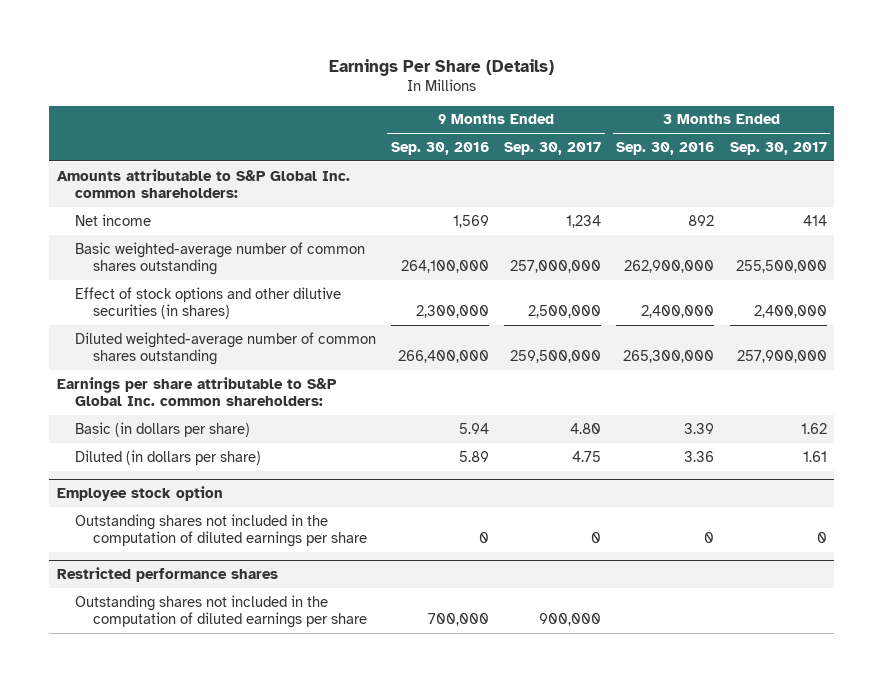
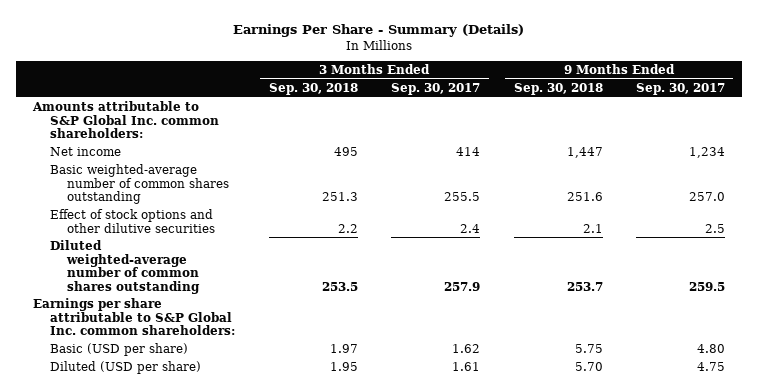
- Earnings Per Share (Details)
+ Earnings Per Share - Summary (Details)
- | 9 Months Ended Sep. 30, 2016 | 9 Months Ended Sep. 30, 2017 | 3 Months Ended Sep. 30, 2016 | 3 Months Ended Sep. 30, 2017
+ | 3 Months Ended Sep. 30, 2018 | 3 Months Ended Sep. 30, 2017 | 9 Months Ended Sep. 30, 2018 | 9 Months Ended Sep. 30, 2017
- Basic weighted-average number of common shares outstanding | 264,100,000 | 257,000,000 | 262,900,000 | 255,500,000
- Effect of stock options and other dilutive securities (in shares) | 2,300,000 | 2,500,000 | 2,400,000 | 2,400,000
- Diluted weighted-average number of common shares outstanding | 266,400,000 | 259,500,000 | 265,300,000 | 257,900,000
+ Basic weighted-average number of common shares outstanding | 251.3 | 255.5 | 251.6 | 257.0
+ Effect of stock options and other dilutive securities | 2.2 | 2.4 | 2.1 | 2.5
+ Diluted weighted-average number of common shares outstanding | 253.5 | 257.9 | 253.7 | 259.5
- Basic (in dollars per share) | 5.94 | 4.80 | 3.39 | 1.62
- Diluted (in dollars per share) | 5.89 | 4.75 | 3.36 | 1.61
- Employee stock option
- Outstanding shares not included in the computation of diluted earnings per share | 0 | 0 | 0 | 0
- Restricted performance shares
- Outstanding shares not included in the computation of diluted earnings per share | 700,000 | 900,000 | |
+ Basic (USD per share) | 1.97 | 1.62 | 5.75 | 4.80
+ Diluted (USD per share) | 1.95 | 1.61 | 5.70 | 4.75

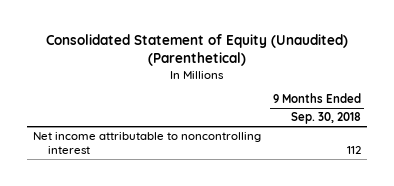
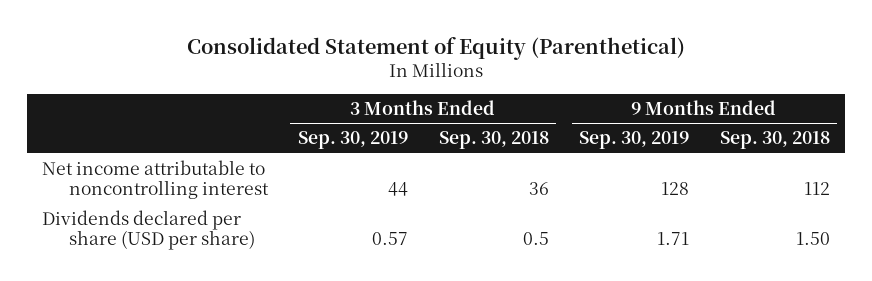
- Consolidated Statement of Equity (Unaudited) (Parenthetical)
+ Consolidated Statement of Equity (Parenthetical)
- | 9 Months Ended Sep. 30, 2018
+ | 3 Months Ended Sep. 30, 2019 | 3 Months Ended Sep. 30, 2018 | 9 Months Ended Sep. 30, 2019 | 9 Months Ended Sep. 30, 2018
+ Dividends declared per share (USD per share) | 0.57 | 0.5 | 1.71 | 1.50

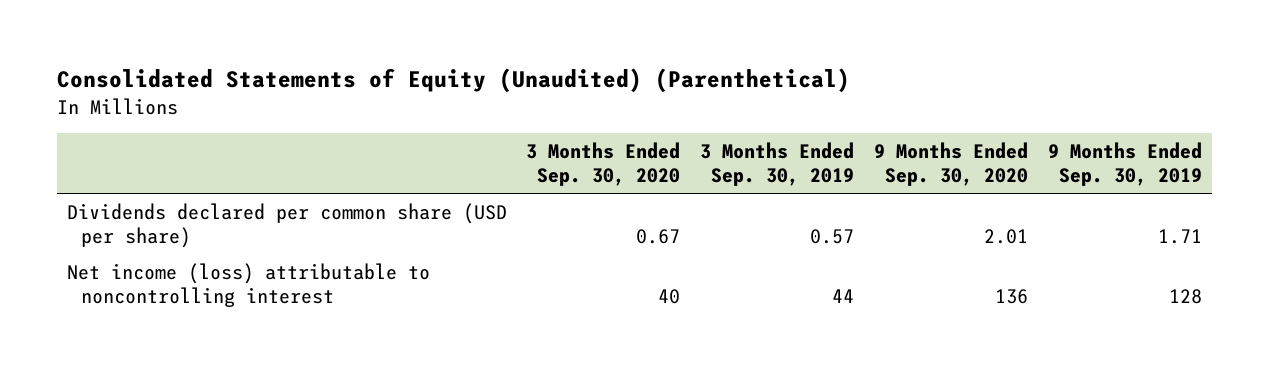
- Consolidated Statement of Equity (Parenthetical)
+ Consolidated Statements of Equity (Unaudited) (Parenthetical)
- | 3 Months Ended Sep. 30, 2019 | 3 Months Ended Sep. 30, 2018 | 9 Months Ended Sep. 30, 2019 | 9 Months Ended Sep. 30, 2018
+ | 3 Months Ended Sep. 30, 2020 | 3 Months Ended Sep. 30, 2019 | 9 Months Ended Sep. 30, 2020 | 9 Months Ended Sep. 30, 2019
- Net income attributable to noncontrolling interest | 44 | 36 | 128 | 112
- Dividends declared per share (USD per share) | 0.57 | 0.5 | 1.71 | 1.50
+ Dividends declared per common share (USD per share) | 0.67 | 0.57 | 2.01 | 1.71
+ Net income (loss) attributable to noncontrolling interest | 40 | 44 | 136 | 128

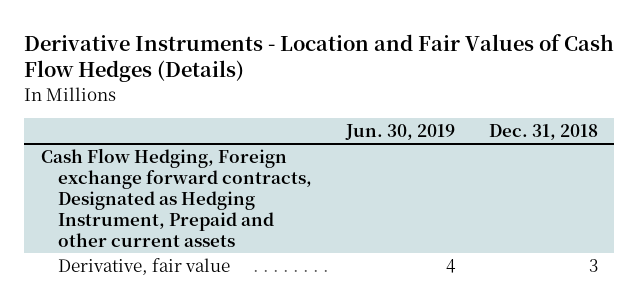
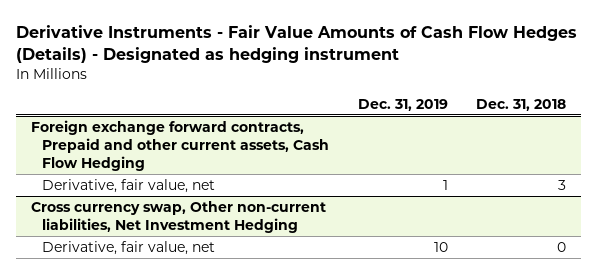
- Derivative Instruments - Location and Fair Values of Cash Flow Hedges (Details)
+ Derivative Instruments - Fair Value Amounts of Cash Flow Hedges (Details) - Designated as hedging instrument
- | Jun. 30, 2019 | Dec. 31, 2018
+ | Dec. 31, 2019 | Dec. 31, 2018
- Cash Flow Hedging, Foreign exchange forward contracts, Designated as Hedging Instrument, Prepaid and other current assets
- Derivative, fair value | 4 | 3
+ Foreign exchange forward contracts, Prepaid and other current assets, Cash Flow Hedging
+ Derivative, fair value, net | 1 | 3
+ Cross currency swap, Other non-current liabilities, Net Investment Hedging
+ Derivative, fair value, net | 10 | 0

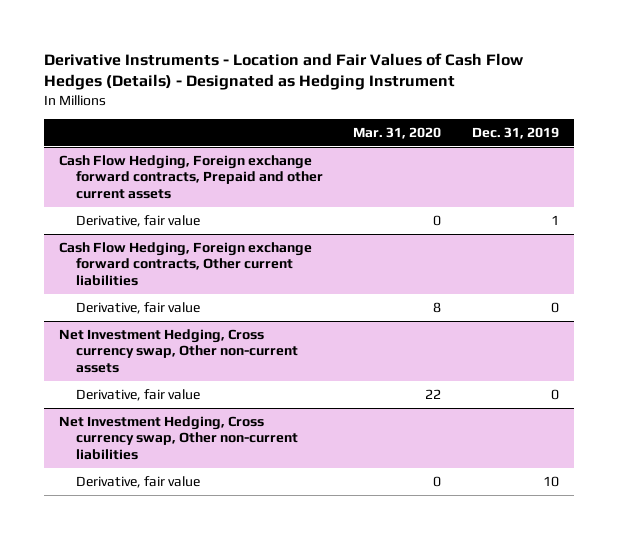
- Derivative Instruments - Fair Value Amounts of Cash Flow Hedges (Details) - Designated as hedging instrument
+ Derivative Instruments - Location and Fair Values of Cash Flow Hedges (Details) - Designated as Hedging Instrument
- | Dec. 31, 2019 | Dec. 31, 2018
+ | Mar. 31, 2020 | Dec. 31, 2019
- Foreign exchange forward contracts, Prepaid and other current assets, Cash Flow Hedging
- Derivative, fair value, net | 1 | 3
- Cross currency swap, Other non-current liabilities, Net Investment Hedging
- Derivative, fair value, net | 10 | 0
+ Cash Flow Hedging, Foreign exchange forward contracts, Prepaid and other current assets
+ Derivative, fair value | 0 | 1
+ Cash Flow Hedging, Foreign exchange forward contracts, Other current liabilities
+ Derivative, fair value | 8 | 0
+ Net Investment Hedging, Cross currency swap, Other non-current assets
+ Derivative, fair value | 22 | 0
+ Net Investment Hedging, Cross currency swap, Other non-current liabilities
+ Derivative, fair value | 0 | 10

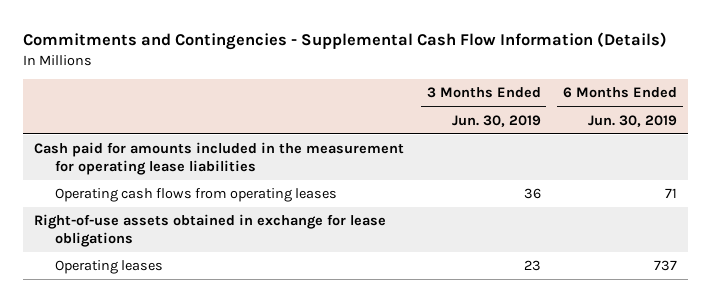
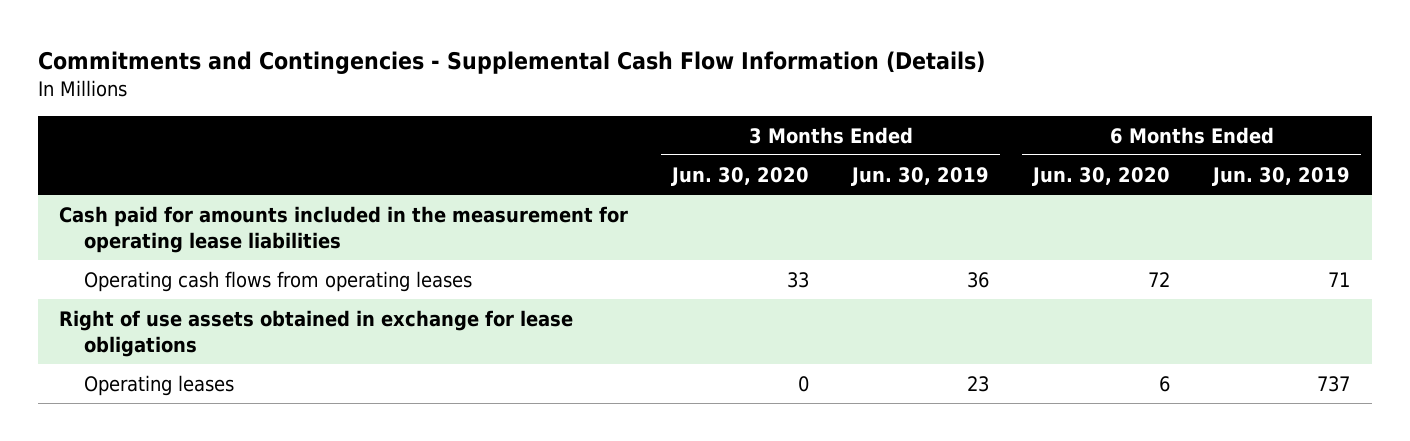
- | 3 Months Ended Jun. 30, 2019 | 6 Months Ended Jun. 30, 2019
+ | 3 Months Ended Jun. 30, 2020 | 3 Months Ended Jun. 30, 2019 | 6 Months Ended Jun. 30, 2020 | 6 Months Ended Jun. 30, 2019
- Right-of-use assets obtained in exchange for lease obligations
+ Right of use assets obtained in exchange for lease obligations

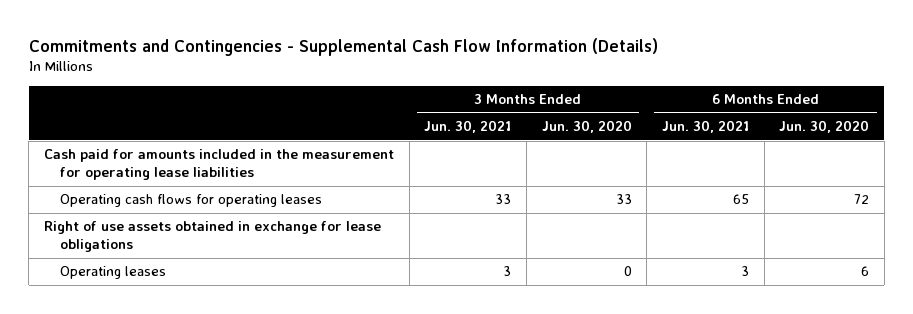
- | 3 Months Ended Jun. 30, 2020 | 3 Months Ended Jun. 30, 2019 | 6 Months Ended Jun. 30, 2020 | 6 Months Ended Jun. 30, 2019
+ | 3 Months Ended Jun. 30, 2021 | 3 Months Ended Jun. 30, 2020 | 6 Months Ended Jun. 30, 2021 | 6 Months Ended Jun. 30, 2020
- Operating cash flows from operating leases | 33 | 36 | 72 | 71
+ Operating cash flows for operating leases | 33 | 33 | 65 | 72

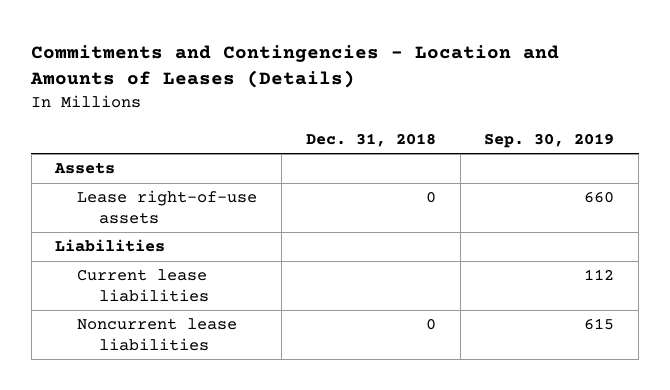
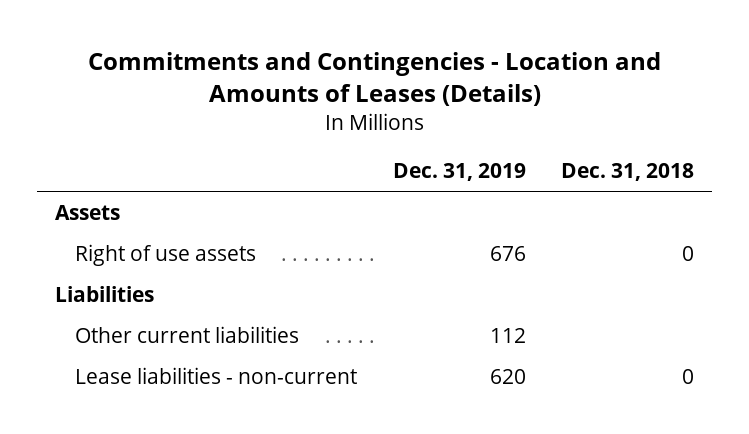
- | Dec. 31, 2018 | Sep. 30, 2019
+ | Dec. 31, 2019 | Dec. 31, 2018
- Lease right-of-use assets | 0 | 660
+ Right of use assets | 676 | 0
- Current lease liabilities | | 112
- Noncurrent lease liabilities | 0 | 615
+ Other current liabilities | 112 |
+ Lease liabilities - non-current | 620 | 0

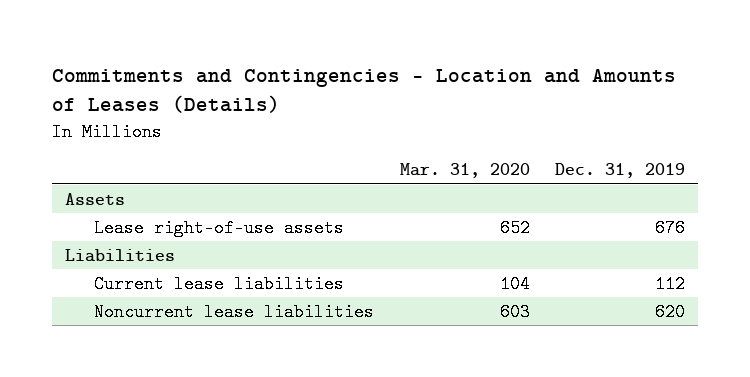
- | Dec. 31, 2019 | Dec. 31, 2018
+ | Mar. 31, 2020 | Dec. 31, 2019
- Right of use assets | 676 | 0
+ Lease right-of-use assets | 652 | 676
- Other current liabilities | 112 |
- Lease liabilities - non-current | 620 | 0
+ Current lease liabilities | 104 | 112
+ Noncurrent lease liabilities | 603 | 620

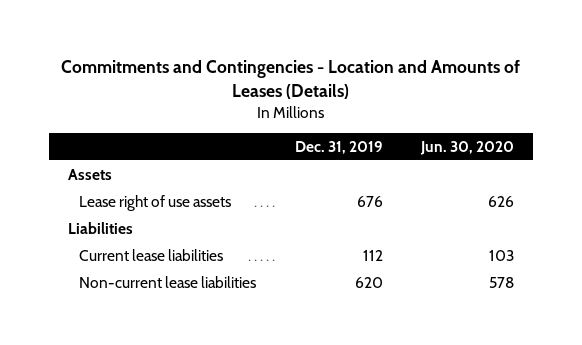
- | Mar. 31, 2020 | Dec. 31, 2019
+ | Dec. 31, 2019 | Jun. 30, 2020
- Lease right-of-use assets | 652 | 676
+ Lease right of use assets | 676 | 626
- Noncurrent lease liabilities | 603 | 620
+ Non-current lease liabilities | 620 | 578

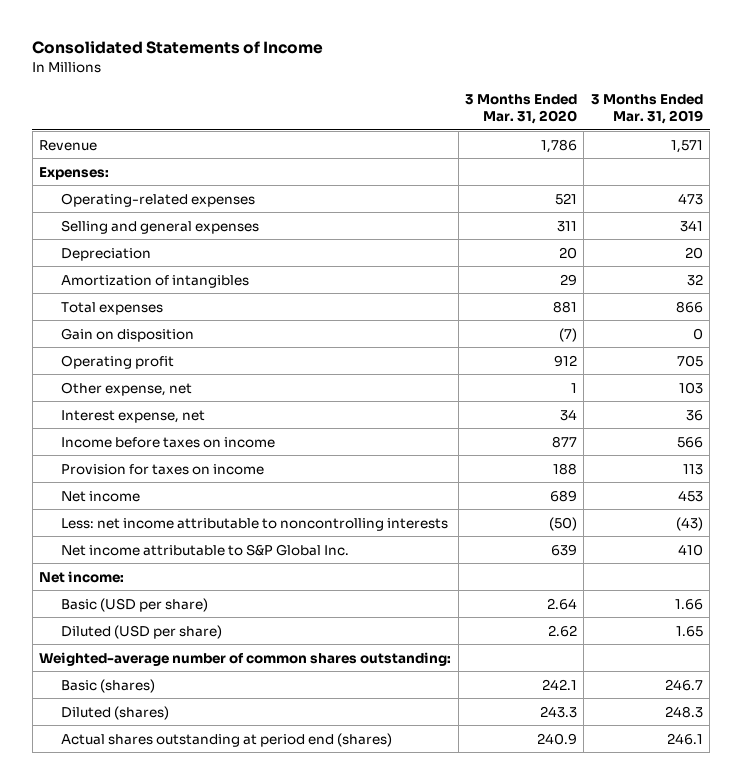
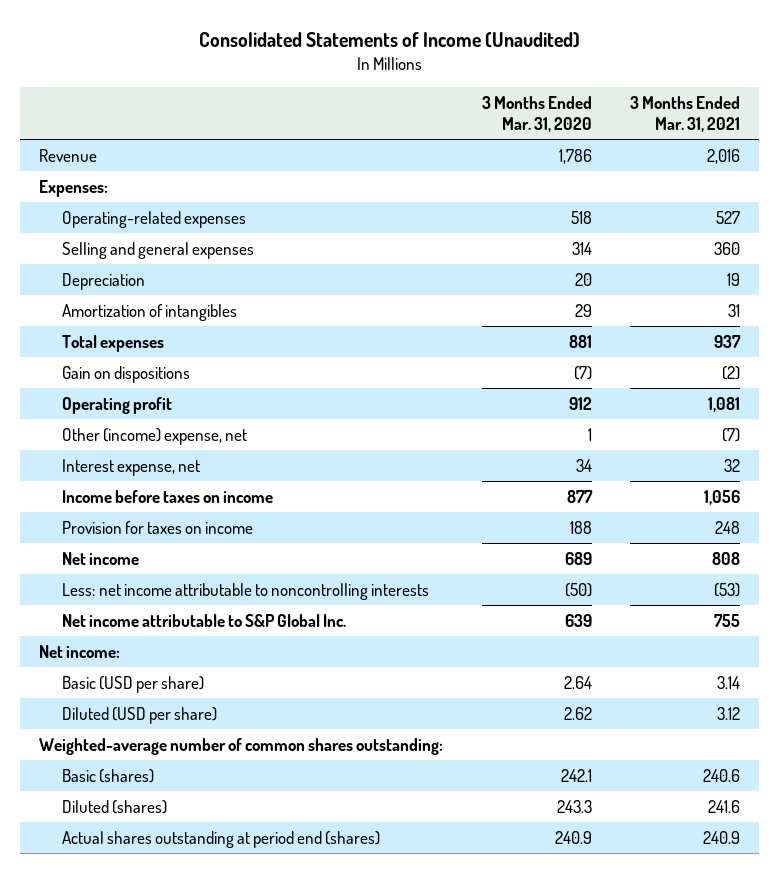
- Consolidated Statements of Income
+ Consolidated Statements of Income (Unaudited)
- | 3 Months Ended Mar. 31, 2020 | 3 Months Ended Mar. 31, 2019
+ | 3 Months Ended Mar. 31, 2020 | 3 Months Ended Mar. 31, 2021
- Operating-related expenses | 521 | 473
- Selling and general expenses | 311 | 341
+ Operating-related expenses | 518 | 527
+ Selling and general expenses | 314 | 360
- Gain on disposition | (7) | 0
+ Gain on dispositions | (7) | (2)
- Other expense, net | 1 | 103
+ Other (income) expense, net | 1 | (7)

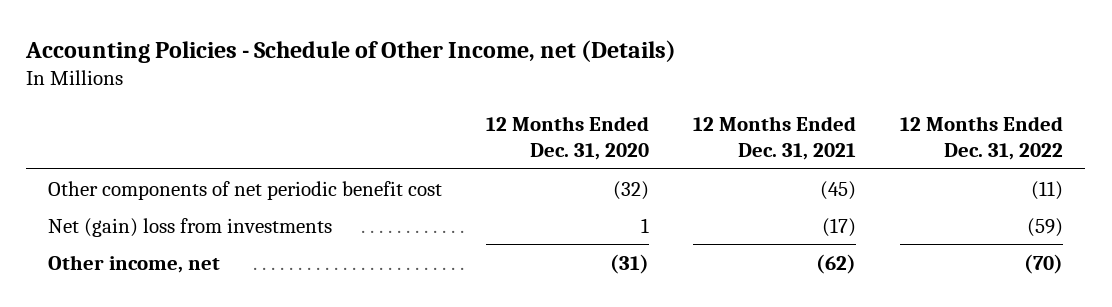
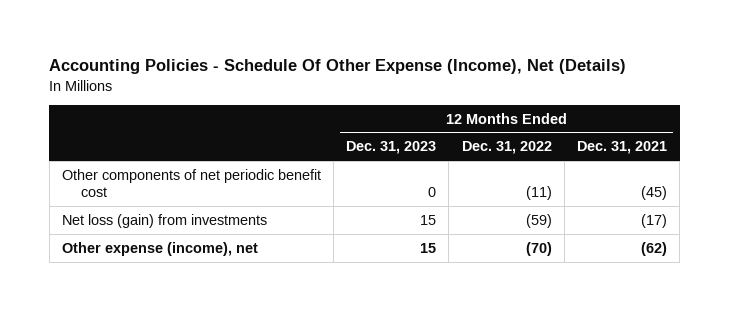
- Accounting Policies - Schedule of Other Income, net (Details)
+ Accounting Policies - Schedule Of Other Expense (Income), Net (Details)
- | 12 Months Ended Dec. 31, 2020 | 12 Months Ended Dec. 31, 2021 | 12 Months Ended Dec. 31, 2022
+ | 12 Months Ended Dec. 31, 2023 | 12 Months Ended Dec. 31, 2022 | 12 Months Ended Dec. 31, 2021
- Net (gain) loss from investments | 1 | (17) | (59)
- Other income, net | (31) | (62) | (70)
+ Net loss (gain) from investments | 15 | (59) | (17)
+ Other expense (income), net | 15 | (70) | (62)

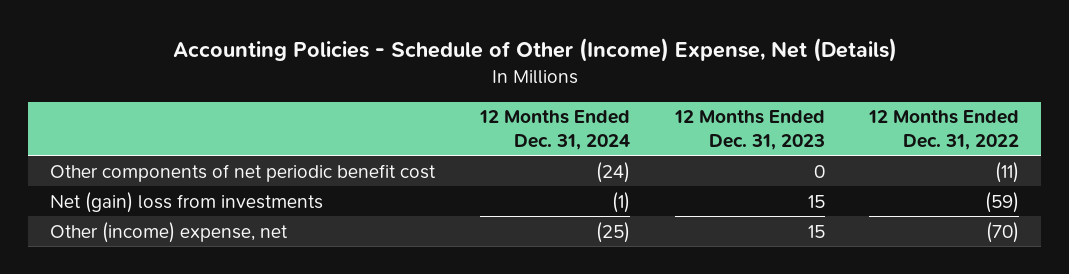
- Accounting Policies - Schedule Of Other Expense (Income), Net (Details)
+ Accounting Policies - Schedule of Other (Income) Expense, Net (Details)
- | 12 Months Ended Dec. 31, 2023 | 12 Months Ended Dec. 31, 2022 | 12 Months Ended Dec. 31, 2021
+ | 12 Months Ended Dec. 31, 2024 | 12 Months Ended Dec. 31, 2023 | 12 Months Ended Dec. 31, 2022
- Net loss (gain) from investments | 15 | (59) | (17)
- Other expense (income), net | 15 | (70) | (62)
+ Net (gain) loss from investments | (1) | 15 | (59)
+ Other (income) expense, net | (25) | 15 | (70)

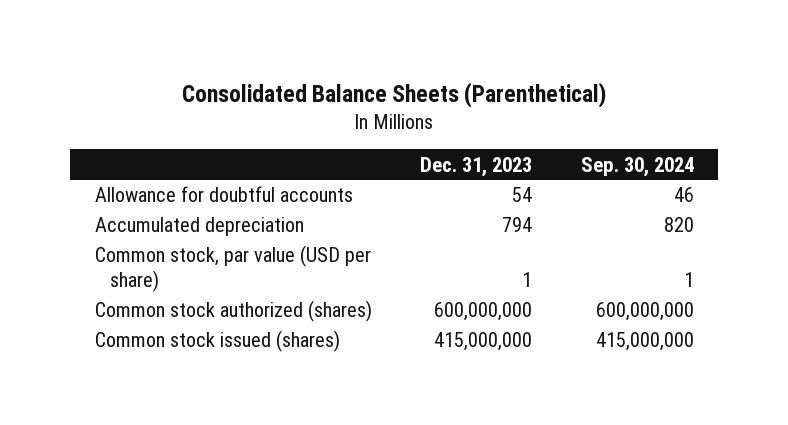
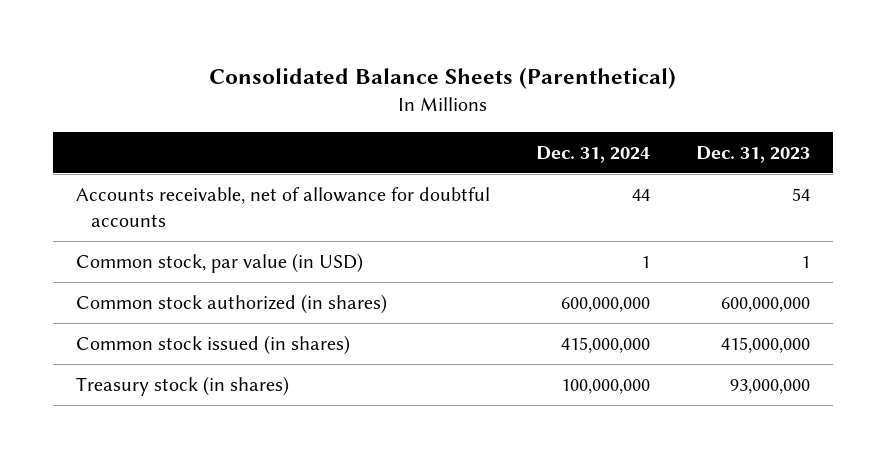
- | Dec. 31, 2023 | Sep. 30, 2024
+ | Dec. 31, 2024 | Dec. 31, 2023
- Allowance for doubtful accounts | 54 | 46
- Accumulated depreciation | 794 | 820
- Common stock, par value (USD per share) | 1 | 1
- Common stock authorized (shares) | 600,000,000 | 600,000,000
- Common stock issued (shares) | 415,000,000 | 415,000,000
+ Accounts receivable, net of allowance for doubtful accounts | 44 | 54
+ Common stock, par value (in USD) | 1 | 1
+ Common stock authorized (in shares) | 600,000,000 | 600,000,000
+ Common stock issued (in shares) | 415,000,000 | 415,000,000
+ Treasury stock (in shares) | 100,000,000 | 93,000,000

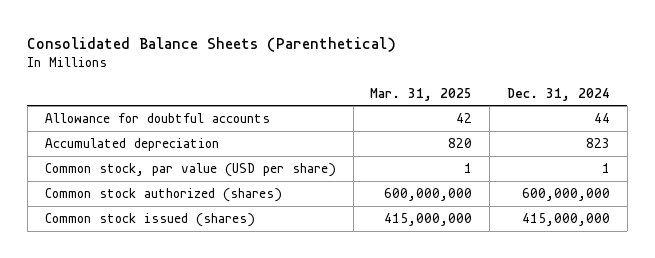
- | Dec. 31, 2024 | Dec. 31, 2023
+ | Mar. 31, 2025 | Dec. 31, 2024
- Accounts receivable, net of allowance for doubtful accounts | 44 | 54
- Common stock, par value (in USD) | 1 | 1
- Common stock authorized (in shares) | 600,000,000 | 600,000,000
- Common stock issued (in shares) | 415,000,000 | 415,000,000
- Treasury stock (in shares) | 100,000,000 | 93,000,000
+ Allowance for doubtful accounts | 42 | 44
+ Accumulated depreciation | 820 | 823
+ Common stock, par value (USD per share) | 1 | 1
+ Common stock authorized (shares) | 600,000,000 | 600,000,000
+ Common stock issued (shares) | 415,000,000 | 415,000,000

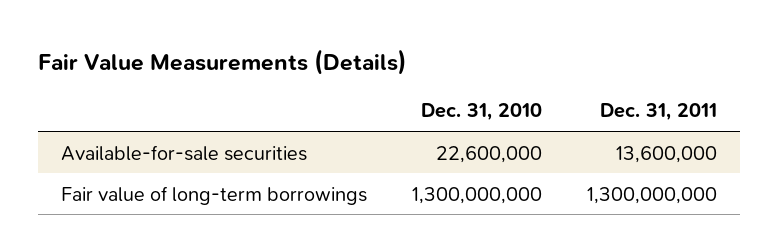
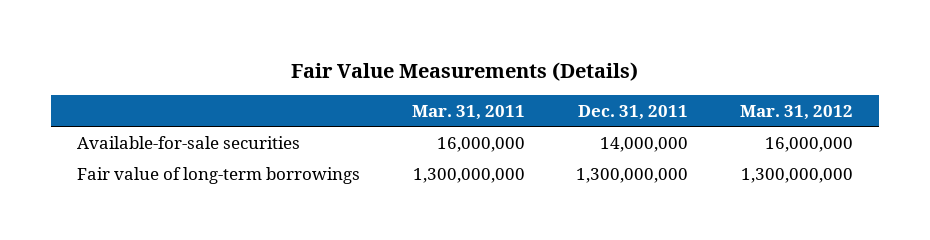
- | Dec. 31, 2010 | Dec. 31, 2011
+ | Mar. 31, 2011 | Dec. 31, 2011 | Mar. 31, 2012
- Available-for-sale securities | 22,600,000 | 13,600,000
+ Available-for-sale securities | 16,000,000 | 14,000,000 | 16,000,000

